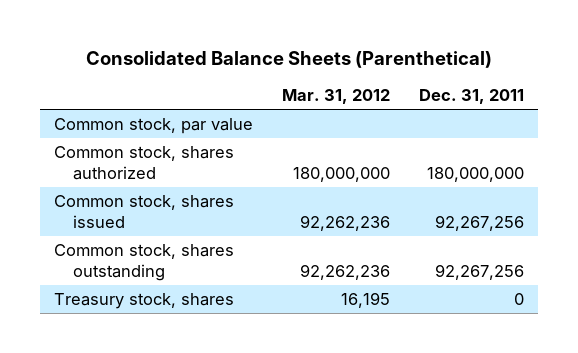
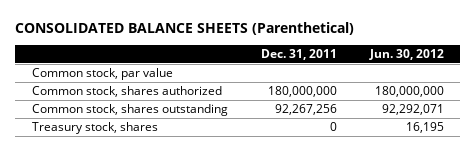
- Consolidated Balance Sheets (Parenthetical)
+ CONSOLIDATED BALANCE SHEETS (Parenthetical)
- | Mar. 31, 2012 | Dec. 31, 2011
+ | Dec. 31, 2011 | Jun. 30, 2012
- Common stock, shares issued | 92,262,236 | 92,267,256

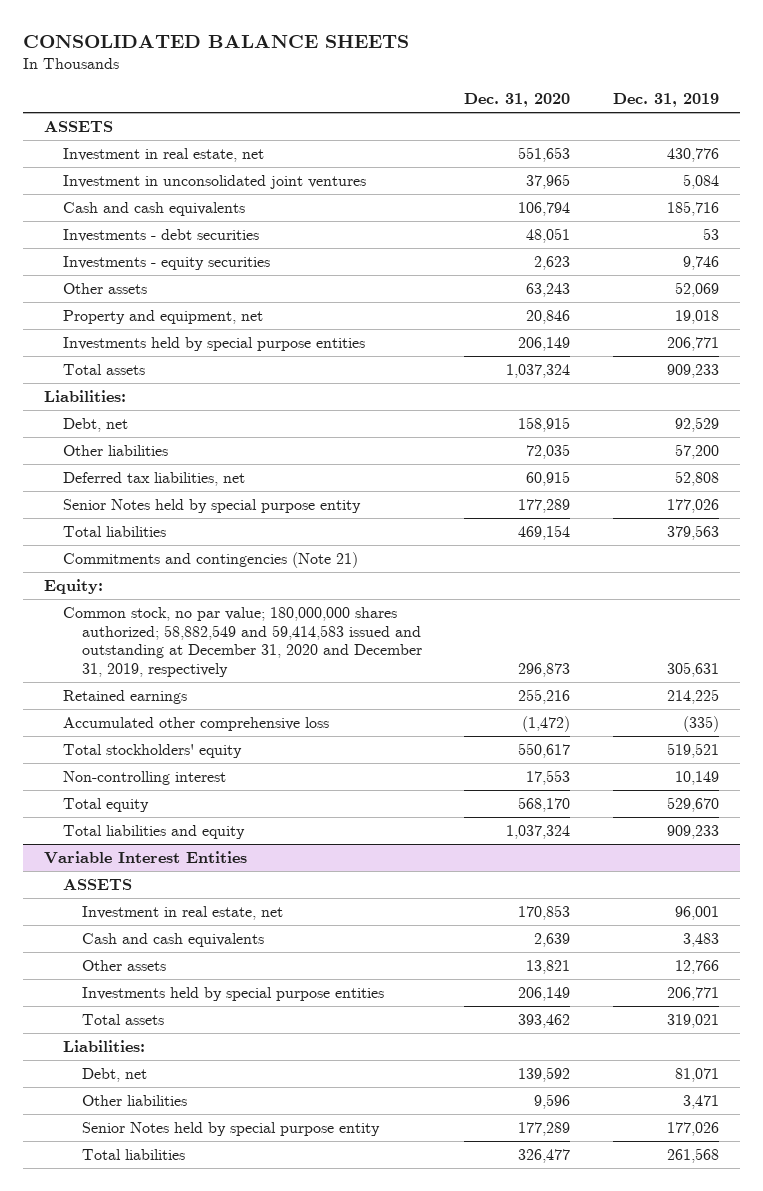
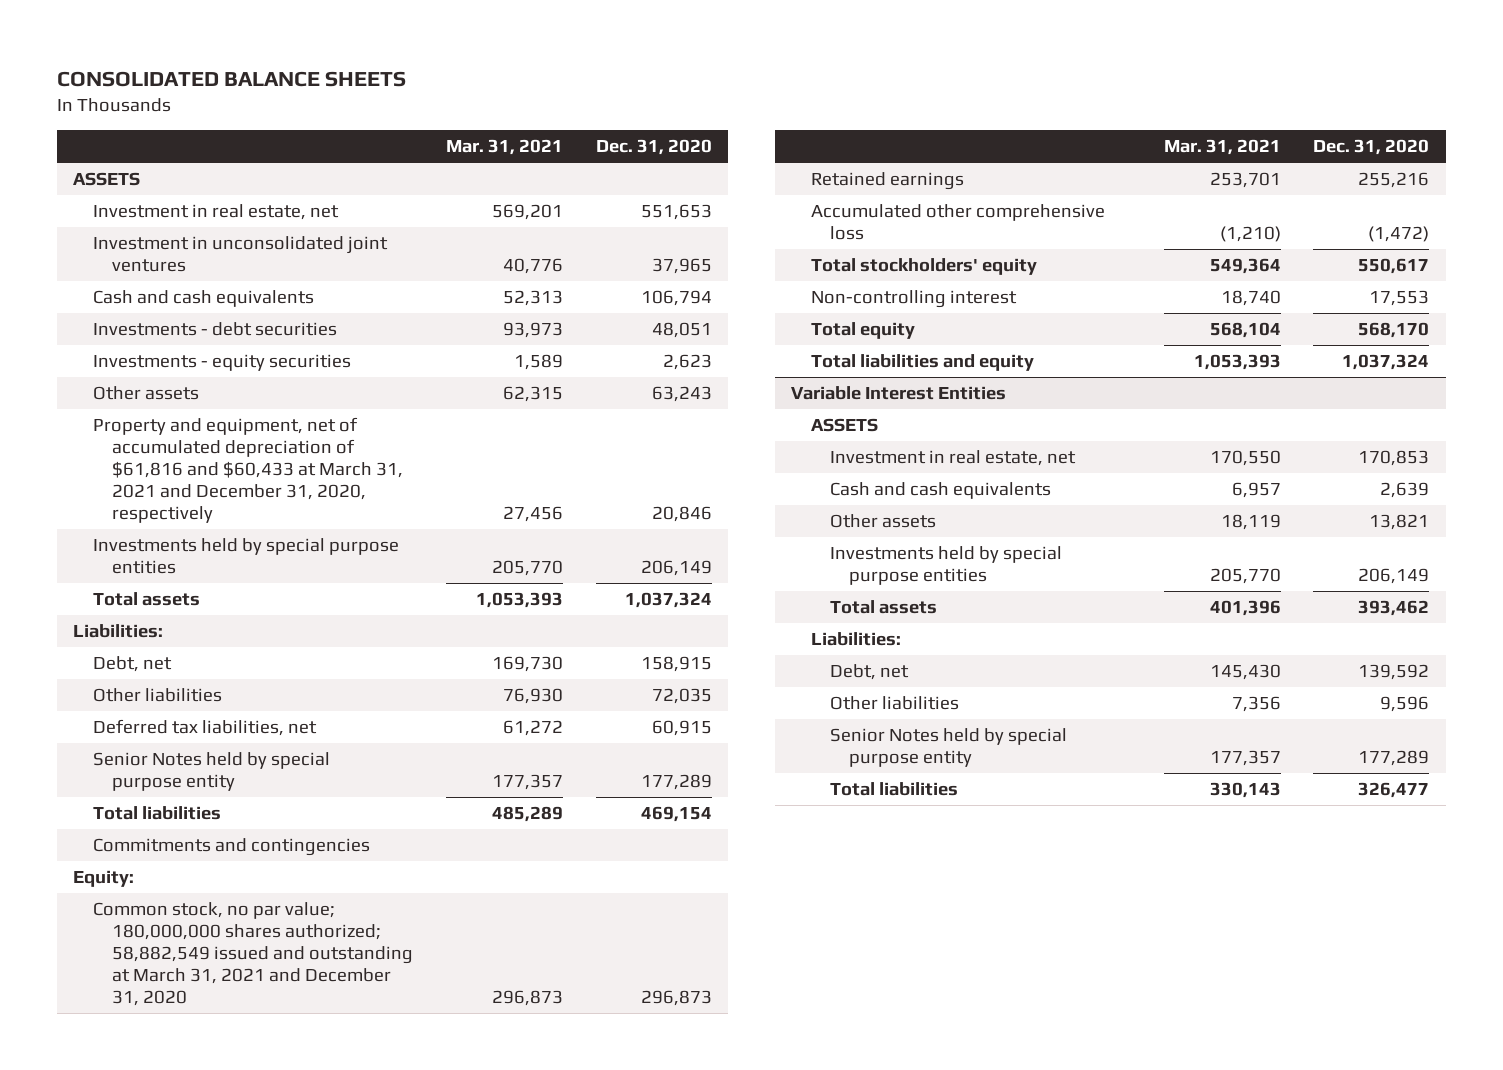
- | Dec. 31, 2020 | Dec. 31, 2019
+ | Mar. 31, 2021 | Dec. 31, 2020
- Property and equipment, net | 20,846 | 19,018
+ Property and equipment, net of accumulated depreciation of $61,816 and $60,433 at March 31, 2021 and December 31, 2020, respectively | 27,456 | 20,846
- Commitments and contingencies (Note 21)
+ Commitments and contingencies
- Common stock, no par value; 180,000,000 shares authorized; 58,882,549 and 59,414,583 issued and outstanding at December 31, 2020 and December 31, 2019, respectively | 296,873 | 305,631
+ Common stock, no par value; 180,000,000 shares authorized; 58,882,549 issued and outstanding at March 31, 2021 and December 31, 2020 | 296,873 | 296,873

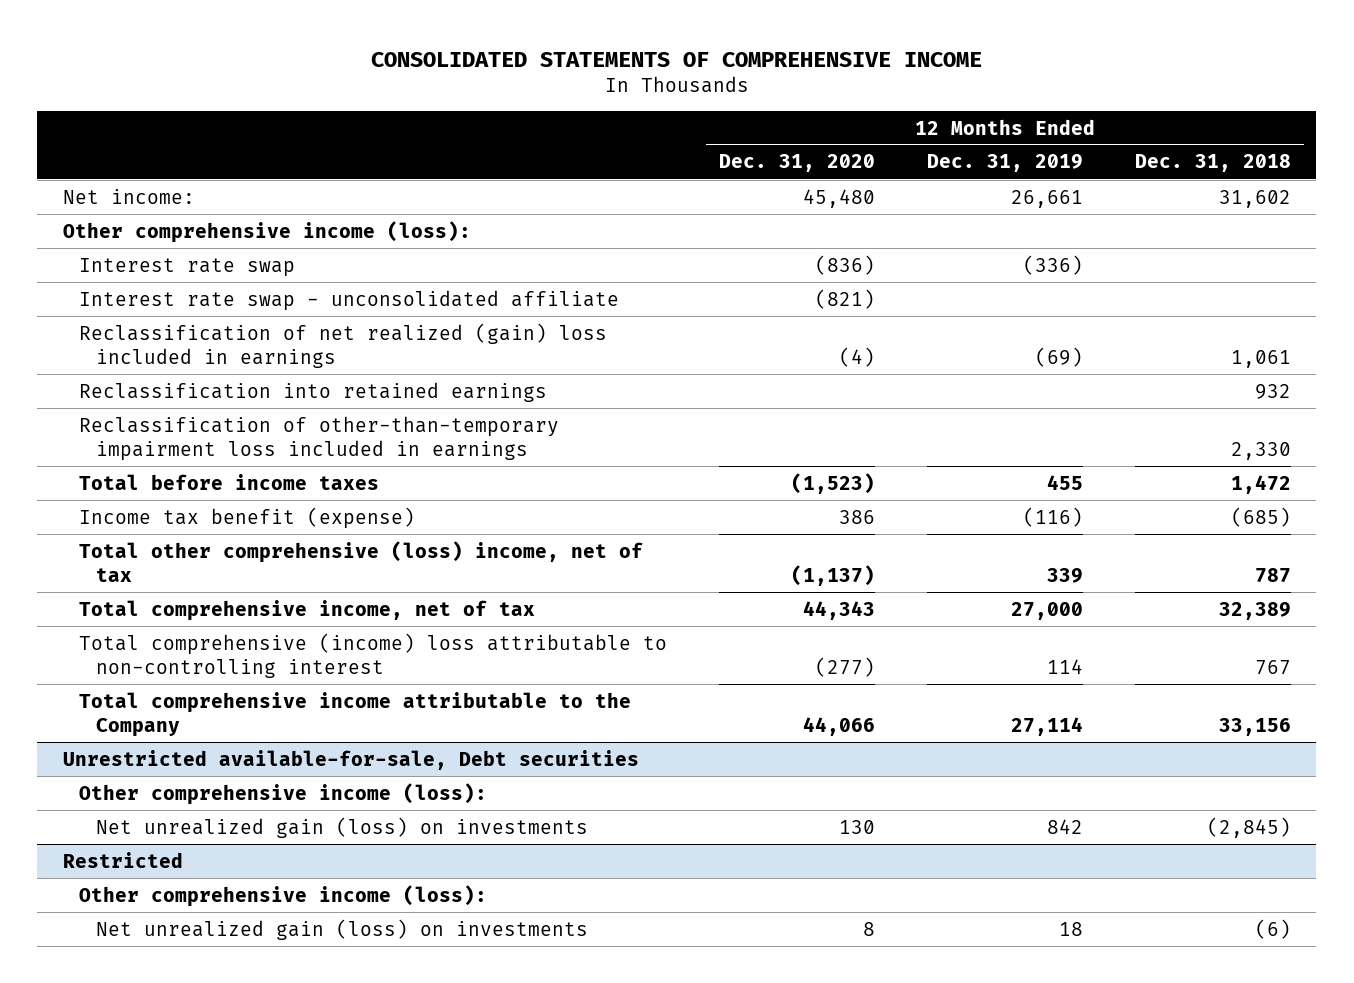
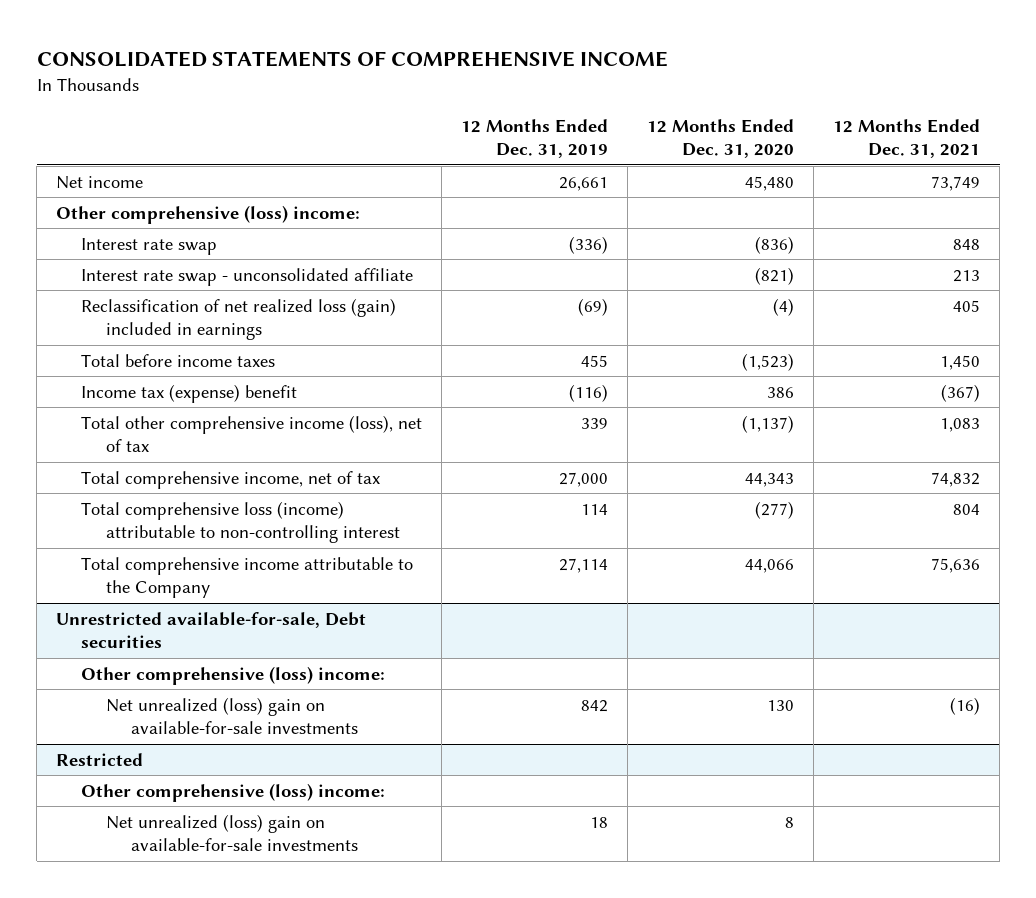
- | 12 Months Ended Dec. 31, 2020 | 12 Months Ended Dec. 31, 2019 | 12 Months Ended Dec. 31, 2018
+ | 12 Months Ended Dec. 31, 2019 | 12 Months Ended Dec. 31, 2020 | 12 Months Ended Dec. 31, 2021
- Net income: | 45,480 | 26,661 | 31,602
- Other comprehensive income (loss):
+ Net income | 26,661 | 45,480 | 73,749
+ Other comprehensive (loss) income:
- Reclassification of net realized (gain) loss included in earnings | (4) | (69) | 1,061
- Reclassification into retained earnings | | | 932
- Reclassification of other-than-temporary impairment loss included in earnings | | | 2,330
+ Reclassification of net realized loss (gain) included in earnings | (69) | (4) | 405
- Income tax benefit (expense) | 386 | (116) | (685)
- Total other comprehensive (loss) income, net of tax | (1,137) | 339 | 787
+ Income tax (expense) benefit | (116) | 386 | (367)
+ Total other comprehensive income (loss), net of tax | 339 | (1,137) | 1,083
- Total comprehensive (income) loss attributable to non-controlling interest | (277) | 114 | 767
+ Total comprehensive loss (income) attributable to non-controlling interest | 114 | (277) | 804
@ Unrestricted available-for-sale, Debt securities
- Other comprehensive income (loss):
- Net unrealized gain (loss) on investments | 130 | 842 | (2,845)
+ Other comprehensive (loss) income:
+ Net unrealized (loss) gain on available-for-sale investments | 842 | 130 | (16)
@ Restricted
- Other comprehensive income (loss):
- Net unrealized gain (loss) on investments | 8 | 18 | (6)
+ Other comprehensive (loss) income:
+ Net unrealized (loss) gain on available-for-sale investments | 18 | 8 |

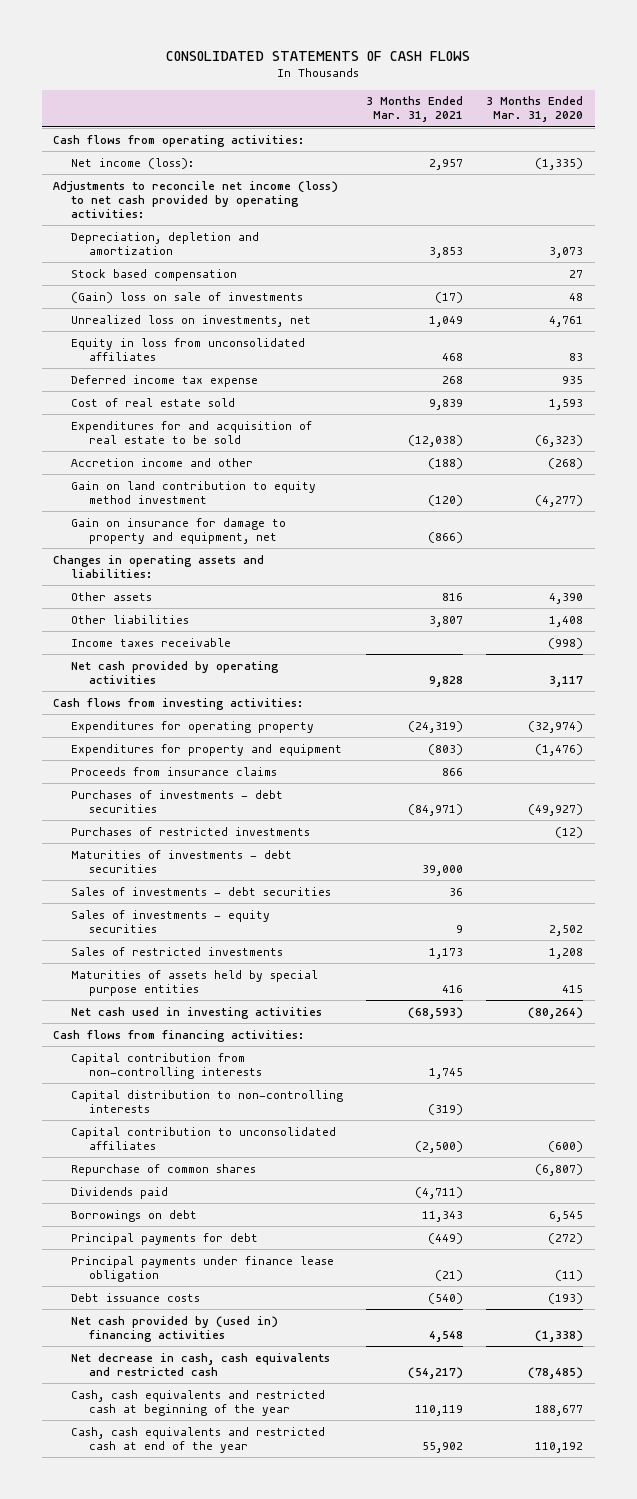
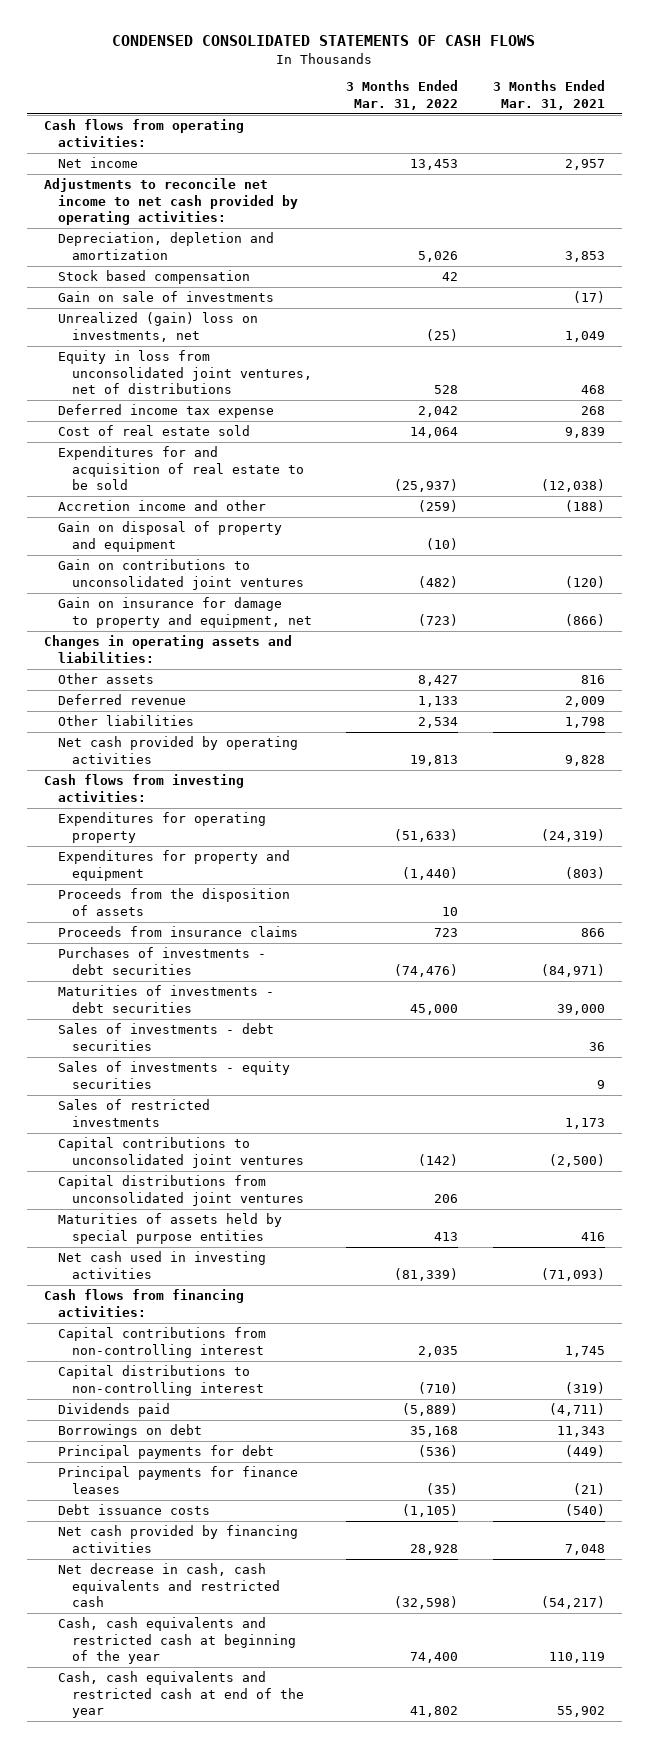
- CONSOLIDATED STATEMENTS OF CASH FLOWS
+ CONDENSED CONSOLIDATED STATEMENTS OF CASH FLOWS
- | 3 Months Ended Mar. 31, 2021 | 3 Months Ended Mar. 31, 2020
+ | 3 Months Ended Mar. 31, 2022 | 3 Months Ended Mar. 31, 2021
- Net income (loss): | 2,957 | (1,335)
- Adjustments to reconcile net income (loss) to net cash provided by operating activities:
+ Net income | 13,453 | 2,957
+ Adjustments to reconcile net income to net cash provided by operating activities:
- (Gain) loss on sale of investments | (17) | 48
- Unrealized loss on investments, net | 1,049 | 4,761
- Equity in loss from unconsolidated affiliates | 468 | 83
+ Gain on sale of investments | | (17)
+ Unrealized (gain) loss on investments, net | (25) | 1,049
+ Equity in loss from unconsolidated joint ventures, net of distributions | 528 | 468
- Gain on land contribution to equity method investment | (120) | (4,277)
+ Gain on disposal of property and equipment | (10) |
+ Gain on contributions to unconsolidated joint ventures | (482) | (120)
- Other liabilities | 3,807 | 1,408
- Income taxes receivable | | (998)
+ Deferred revenue | 1,133 | 2,009
+ Other liabilities | 2,534 | 1,798
+ Proceeds from the disposition of assets | 10 |
- Purchases of restricted investments | | (12)
+ Capital contributions to unconsolidated joint ventures | (142) | (2,500)
+ Capital distributions from unconsolidated joint ventures | 206 |
- Net cash used in investing activities | (68,593) | (80,264)
+ Net cash used in investing activities | (81,339) | (71,093)
- Capital contribution from non-controlling interests | 1,745 |
- Capital distribution to non-controlling interests | (319) |
- Capital contribution to unconsolidated affiliates | (2,500) | (600)
- Repurchase of common shares | | (6,807)
+ Capital contributions from non-controlling interest | 2,035 | 1,745
+ Capital distributions to non-controlling interest | (710) | (319)
- Principal payments under finance lease obligation | (21) | (11)
+ Principal payments for finance leases | (35) | (21)
- Net cash provided by (used in) financing activities | 4,548 | (1,338)
+ Net cash provided by financing activities | 28,928 | 7,048

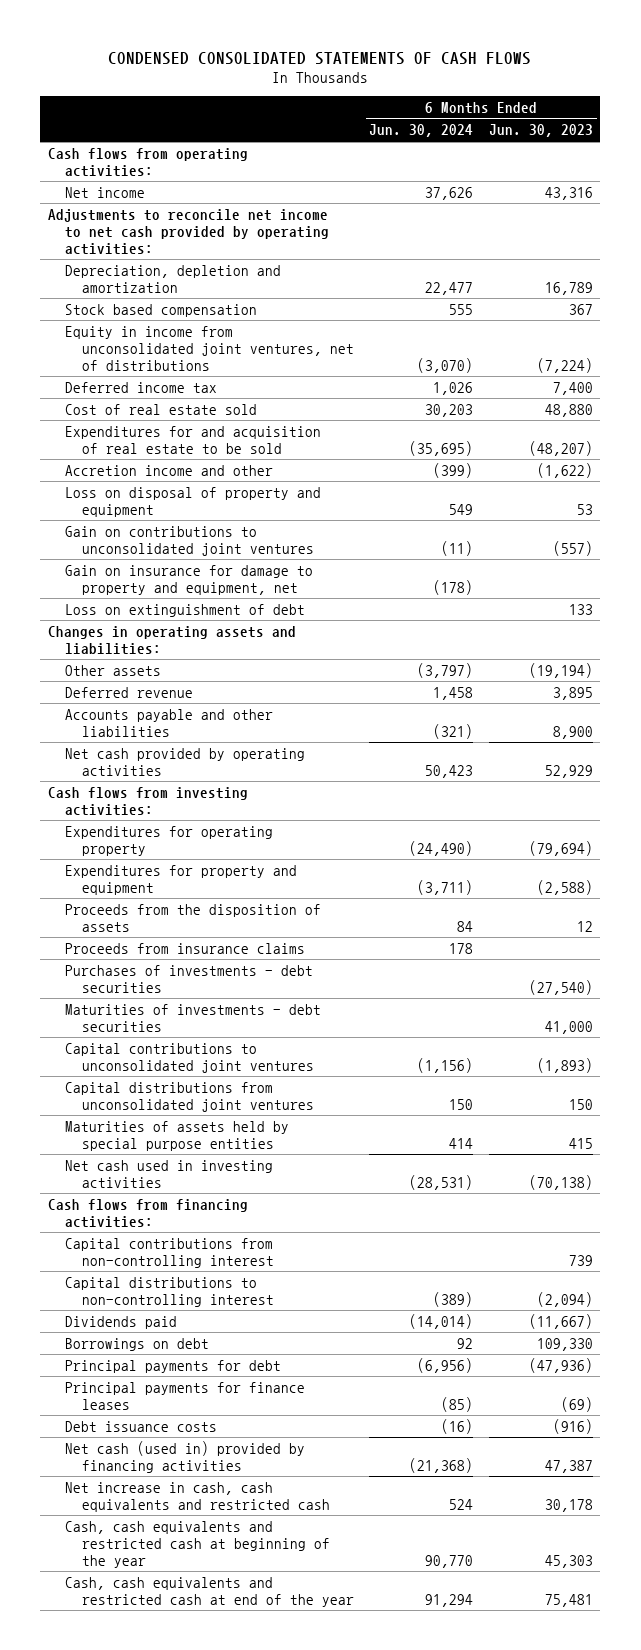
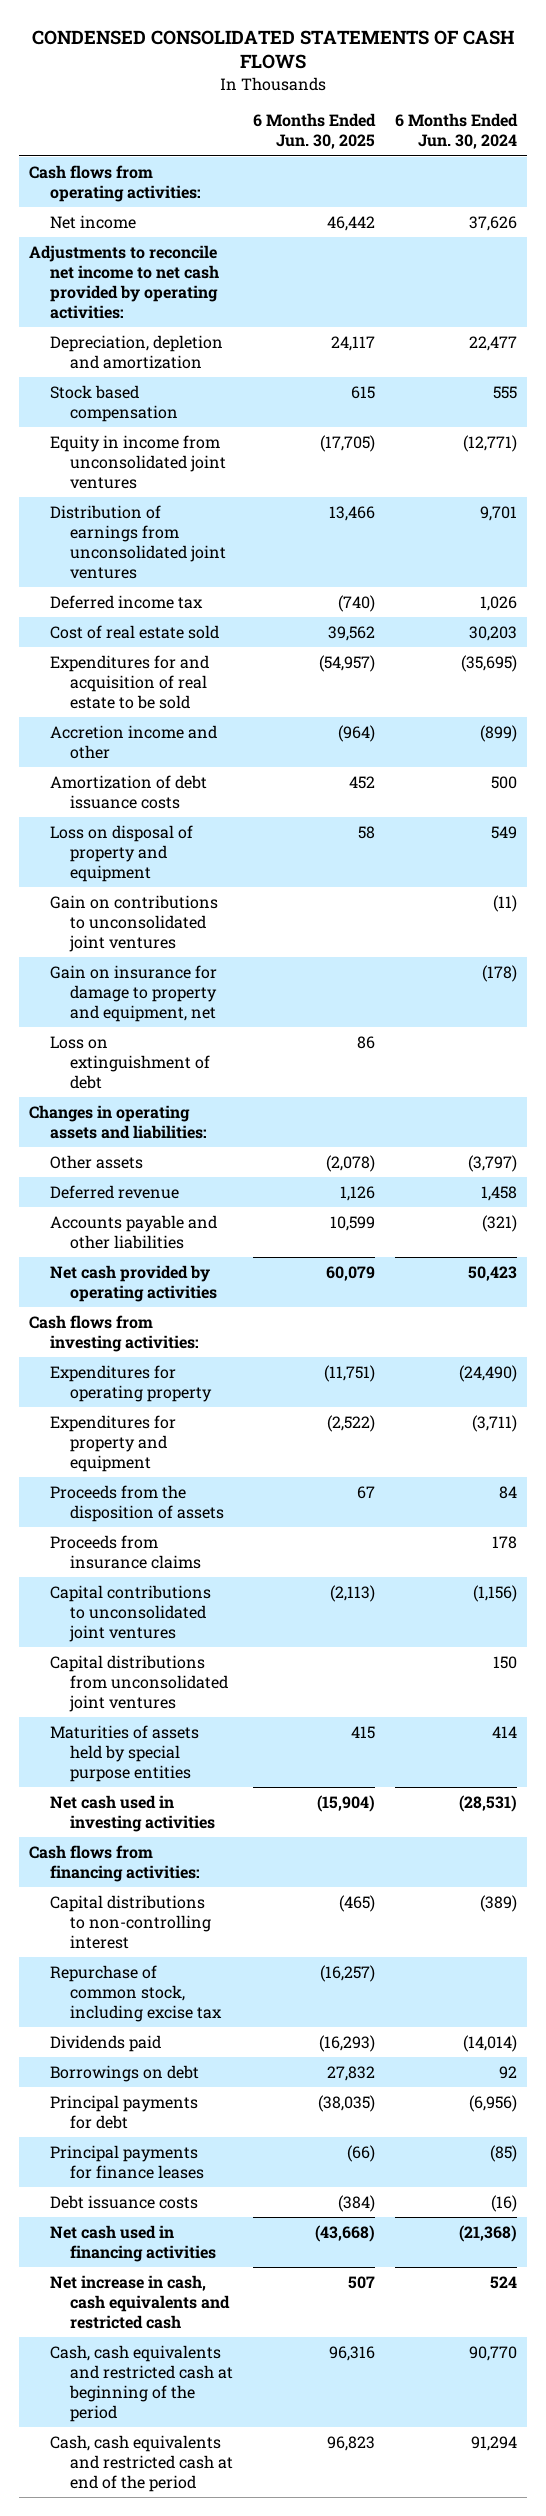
- | 6 Months Ended Jun. 30, 2024 | 6 Months Ended Jun. 30, 2023
+ | 6 Months Ended Jun. 30, 2025 | 6 Months Ended Jun. 30, 2024
- Equity in income from unconsolidated joint ventures, net of distributions | (3,070) | (7,224)
+ Equity in income from unconsolidated joint ventures | (17,705) | (12,771)
+ Distribution of earnings from unconsolidated joint ventures | 13,466 | 9,701
- Accretion income and other | (399) | (1,622)
+ Accretion income and other | (964) | (899)
+ Amortization of debt issuance costs | 452 | 500
- Purchases of investments - debt securities | | (27,540)
- Maturities of investments - debt securities | | 41,000
- Capital contributions from non-controlling interest | | 739
+ Repurchase of common stock, including excise tax | (16,257) |
- Net cash (used in) provided by financing activities | (21,368) | 47,387
+ Net cash used in financing activities | (43,668) | (21,368)
- Cash, cash equivalents and restricted cash at beginning of the year | 90,770 | 45,303
- Cash, cash equivalents and restricted cash at end of the year | 91,294 | 75,481
+ Cash, cash equivalents and restricted cash at beginning of the period | 96,316 | 90,770
+ Cash, cash equivalents and restricted cash at end of the period | 96,823 | 91,294

